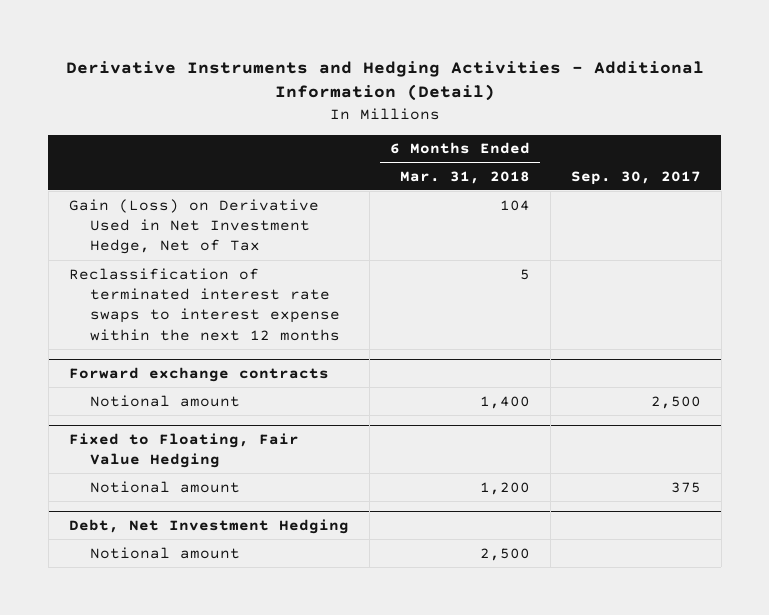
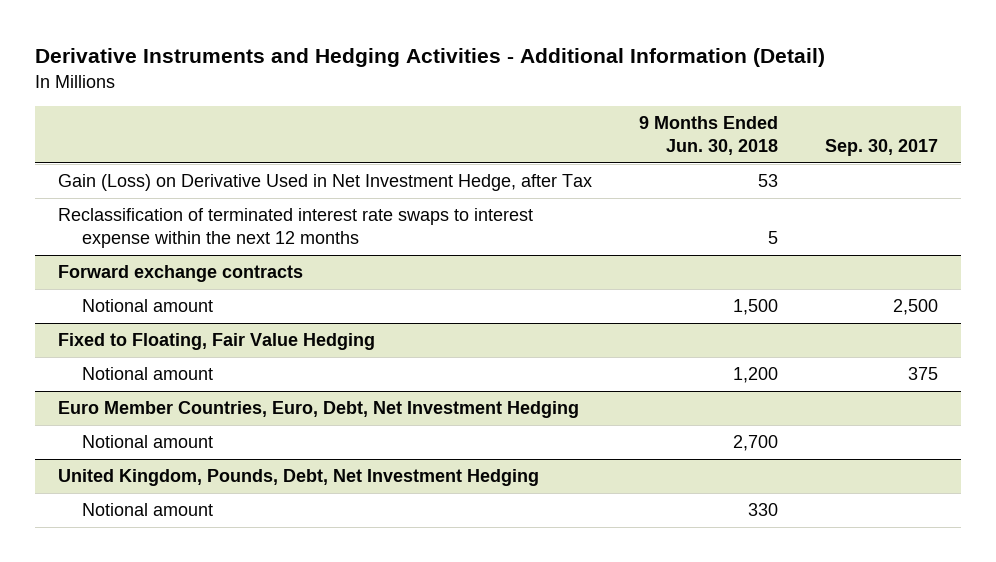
- | 6 Months Ended Mar. 31, 2018 | Sep. 30, 2017
+ | 9 Months Ended Jun. 30, 2018 | Sep. 30, 2017
- Gain (Loss) on Derivative Used in Net Investment Hedge, Net of Tax | 104 |
+ Gain (Loss) on Derivative Used in Net Investment Hedge, after Tax | 53 |
- Debt, Net Investment Hedging
+ Euro Member Countries, Euro, Debt, Net Investment Hedging
+ United Kingdom, Pounds, Debt, Net Investment Hedging
+ Notional amount | 330 |

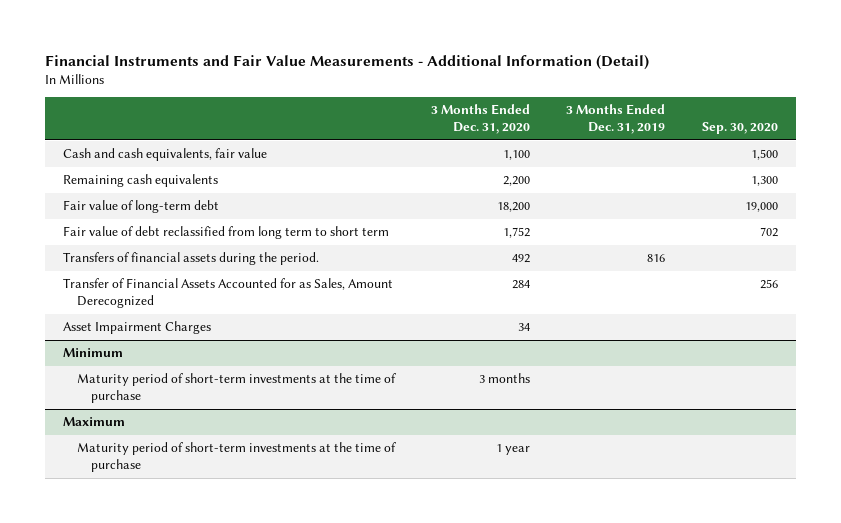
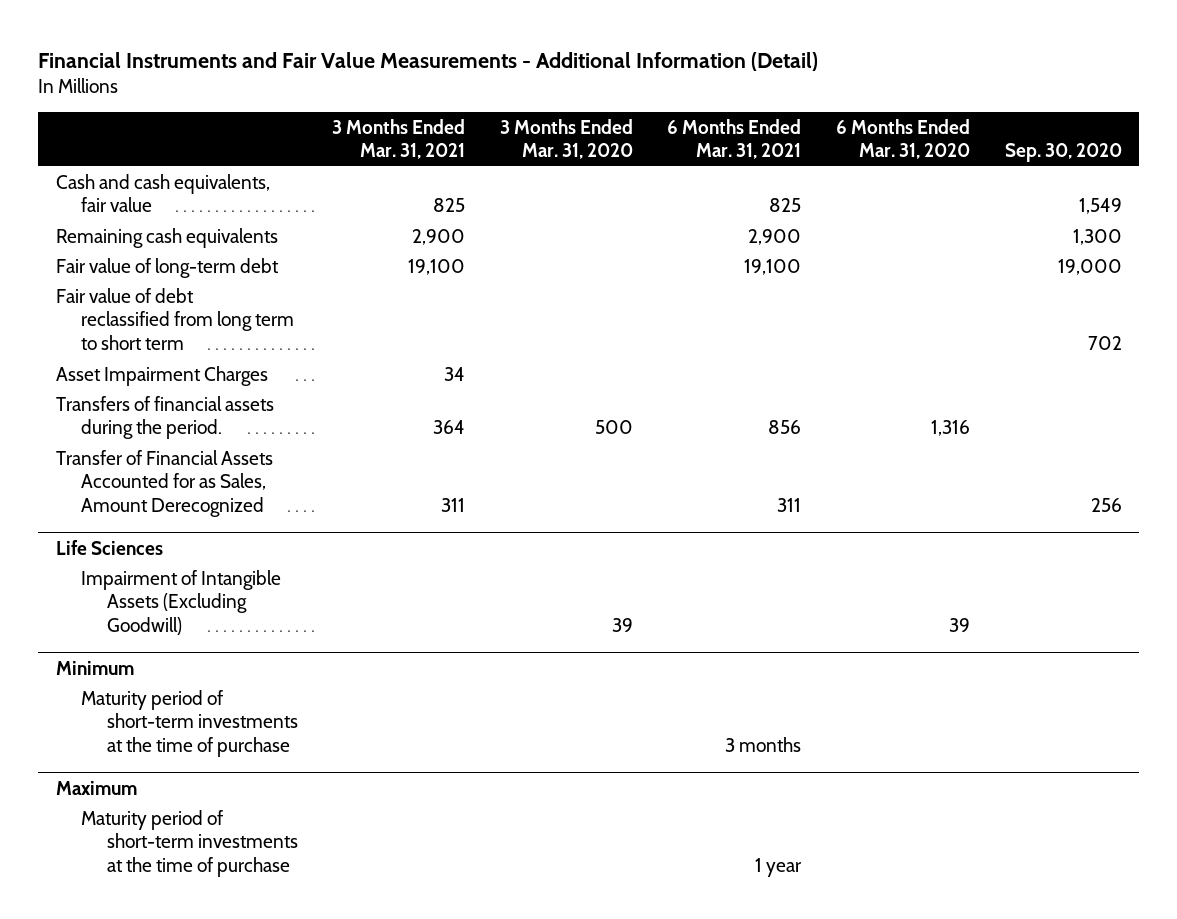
- | 3 Months Ended Dec. 31, 2020 | 3 Months Ended Dec. 31, 2019 | Sep. 30, 2020
+ | 3 Months Ended Mar. 31, 2021 | 3 Months Ended Mar. 31, 2020 | 6 Months Ended Mar. 31, 2021 | 6 Months Ended Mar. 31, 2020 | Sep. 30, 2020
- Cash and cash equivalents, fair value | 1,100 | | 1,500
+ Cash and cash equivalents, fair value | 825 | | 825 | | 1,549
moved up: Asset Impairment Charges | 34 | | | |
+ Life Sciences
+ Impairment of Intangible Assets (Excluding Goodwill) | | 39 | | 39 |

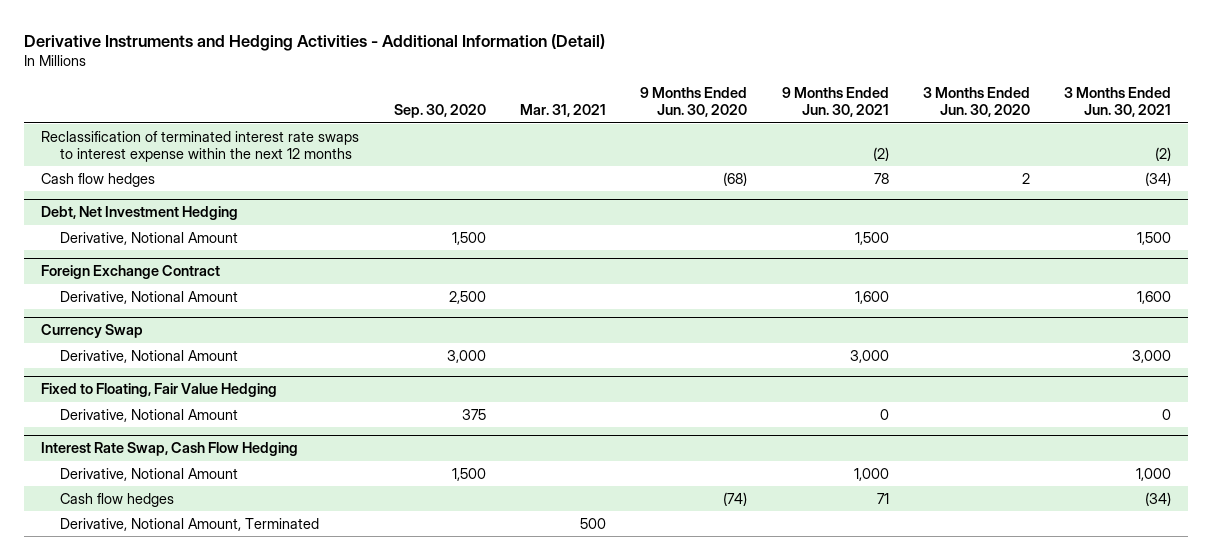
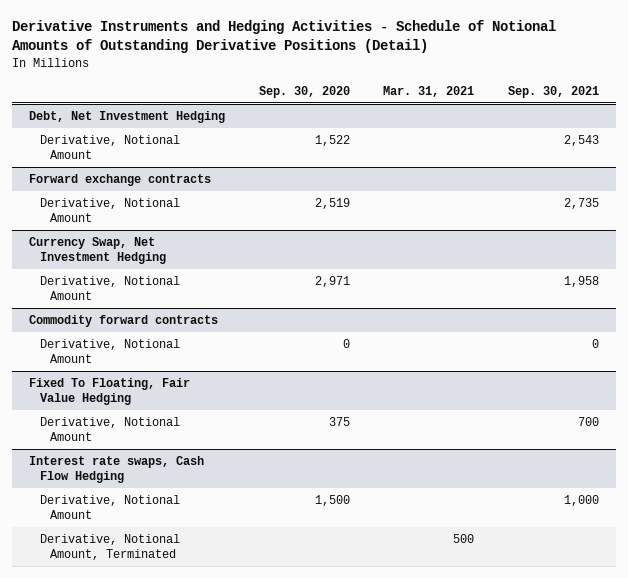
- Derivative Instruments and Hedging Activities - Additional Information (Detail)
+ Derivative Instruments and Hedging Activities - Schedule of Notional Amounts of Outstanding Derivative Positions (Detail)
- | Sep. 30, 2020 | Mar. 31, 2021 | 9 Months Ended Jun. 30, 2020 | 9 Months Ended Jun. 30, 2021 | 3 Months Ended Jun. 30, 2020 | 3 Months Ended Jun. 30, 2021
+ | Sep. 30, 2020 | Mar. 31, 2021 | Sep. 30, 2021
- Reclassification of terminated interest rate swaps to interest expense within the next 12 months | | | | (2) | | (2)
- Cash flow hedges | | | (68) | 78 | 2 | (34)
@ Debt, Net Investment Hedging
- Derivative, Notional Amount | 1,500 | | | 1,500 | | 1,500
- Foreign Exchange Contract
- Derivative, Notional Amount | 2,500 | | | 1,600 | | 1,600
- Currency Swap
- Derivative, Notional Amount | 3,000 | | | 3,000 | | 3,000
- Fixed to Floating, Fair Value Hedging
@ Debt, Net Investment Hedging
+ Derivative, Notional Amount | 1,522 | | 2,543
+ Forward exchange contracts
+ Derivative, Notional Amount | 2,519 | | 2,735
+ Currency Swap, Net Investment Hedging
+ Derivative, Notional Amount | 2,971 | | 1,958
+ Commodity forward contracts
+ Derivative, Notional Amount | 0 | | 0
+ Fixed To Floating, Fair Value Hedging
- Interest Rate Swap, Cash Flow Hedging
+ Interest rate swaps, Cash Flow Hedging
- Cash flow hedges | | | (74) | 71 | | (34)

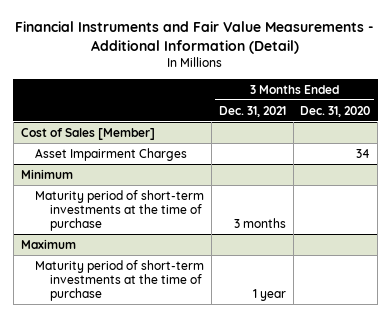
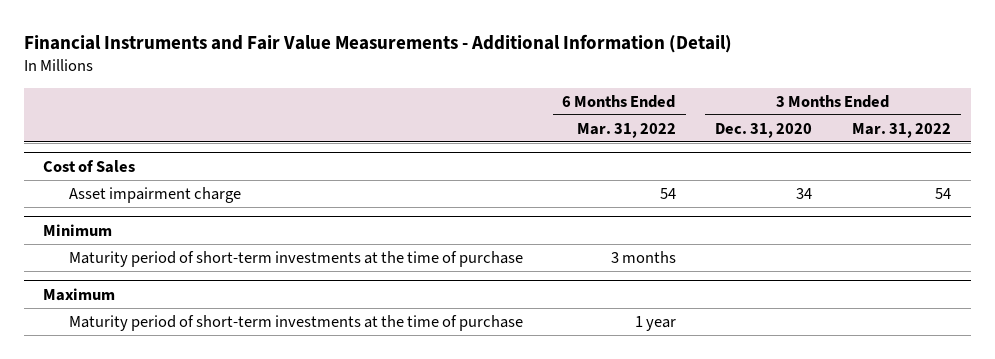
- | 3 Months Ended Dec. 31, 2021 | 3 Months Ended Dec. 31, 2020
+ | 6 Months Ended Mar. 31, 2022 | 3 Months Ended Dec. 31, 2020 | 3 Months Ended Mar. 31, 2022
- Cost of Sales [Member]
- Asset Impairment Charges | | 34
+ Cost of Sales
+ Asset impairment charge | 54 | 34 | 54

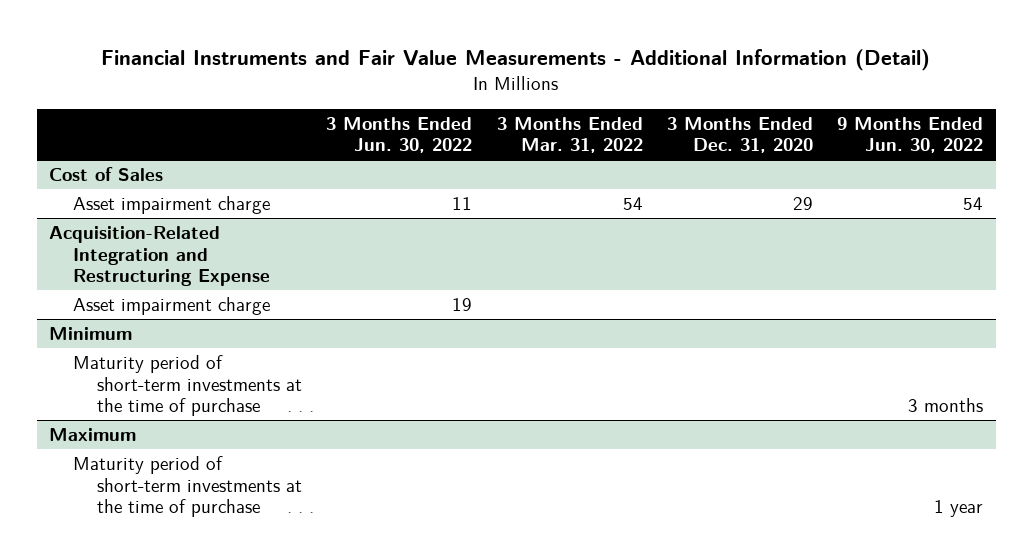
- | 6 Months Ended Mar. 31, 2022 | 3 Months Ended Dec. 31, 2020 | 3 Months Ended Mar. 31, 2022
+ | 3 Months Ended Jun. 30, 2022 | 3 Months Ended Mar. 31, 2022 | 3 Months Ended Dec. 31, 2020 | 9 Months Ended Jun. 30, 2022
@ Cost of Sales
- Asset impairment charge | 54 | 34 | 54
+ Asset impairment charge | 11 | 54 | 29 | 54
+ Acquisition-Related Integration and Restructuring Expense
+ Asset impairment charge | 19 | | |

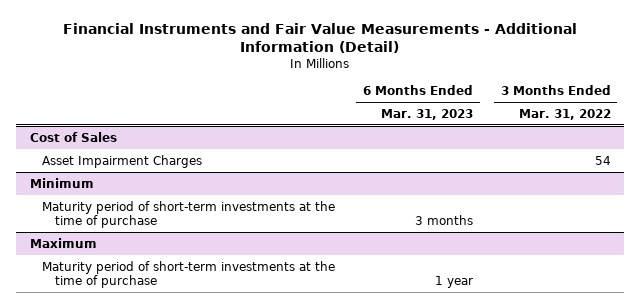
- | 3 Months Ended Jun. 30, 2022 | 3 Months Ended Mar. 31, 2022 | 3 Months Ended Dec. 31, 2020 | 9 Months Ended Jun. 30, 2022
+ | 6 Months Ended Mar. 31, 2023 | 3 Months Ended Mar. 31, 2022
@ Cost of Sales
- Asset impairment charge | 11 | 54 | 29 | 54
- Acquisition-Related Integration and Restructuring Expense
- Asset impairment charge | 19 | | |
@ Cost of Sales
+ Asset Impairment Charges | | 54

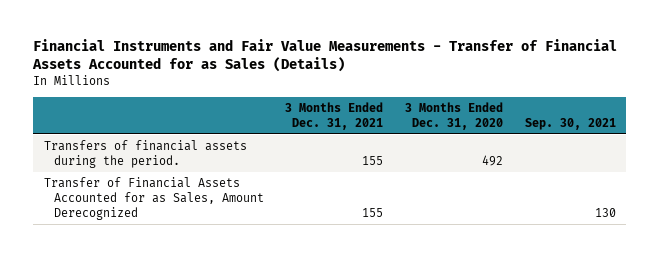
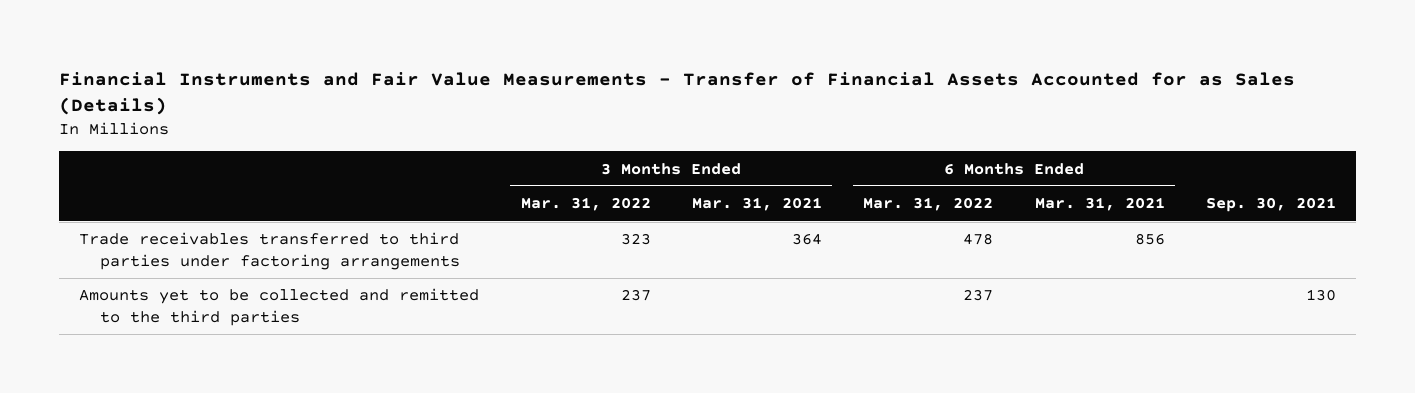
- | 3 Months Ended Dec. 31, 2021 | 3 Months Ended Dec. 31, 2020 | Sep. 30, 2021
+ | 3 Months Ended Mar. 31, 2022 | 3 Months Ended Mar. 31, 2021 | 6 Months Ended Mar. 31, 2022 | 6 Months Ended Mar. 31, 2021 | Sep. 30, 2021
- Transfers of financial assets during the period. | 155 | 492 |
- Transfer of Financial Assets Accounted for as Sales, Amount Derecognized | 155 | | 130
+ Trade receivables transferred to third parties under factoring arrangements | 323 | 364 | 478 | 856 |
+ Amounts yet to be collected and remitted to the third parties | 237 | | 237 | | 130

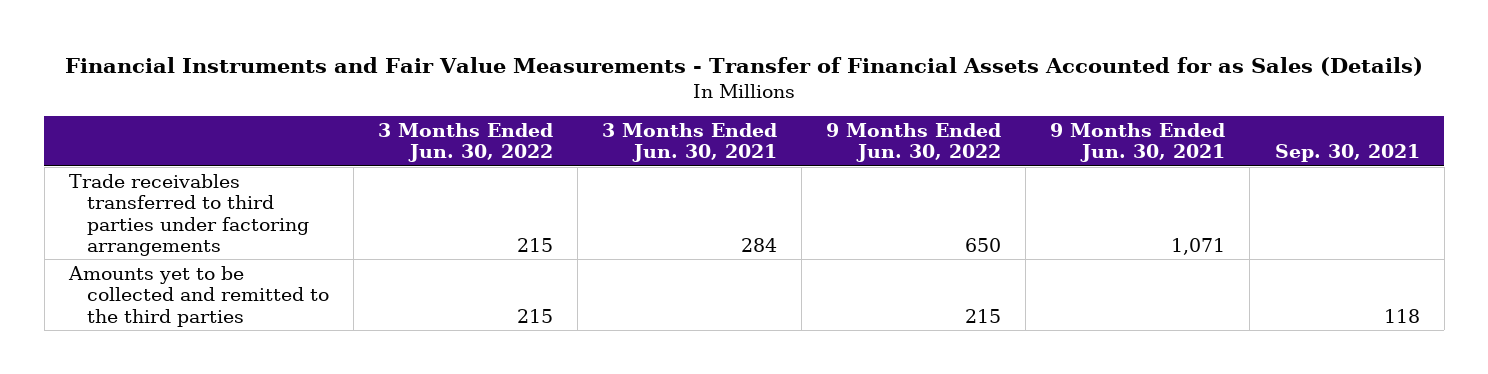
- | 3 Months Ended Mar. 31, 2022 | 3 Months Ended Mar. 31, 2021 | 6 Months Ended Mar. 31, 2022 | 6 Months Ended Mar. 31, 2021 | Sep. 30, 2021
+ | 3 Months Ended Jun. 30, 2022 | 3 Months Ended Jun. 30, 2021 | 9 Months Ended Jun. 30, 2022 | 9 Months Ended Jun. 30, 2021 | Sep. 30, 2021
- Amounts yet to be collected and remitted to the third parties | 237 | | 237 | | 130
+ Amounts yet to be collected and remitted to the third parties | 215 | | 215 | | 118

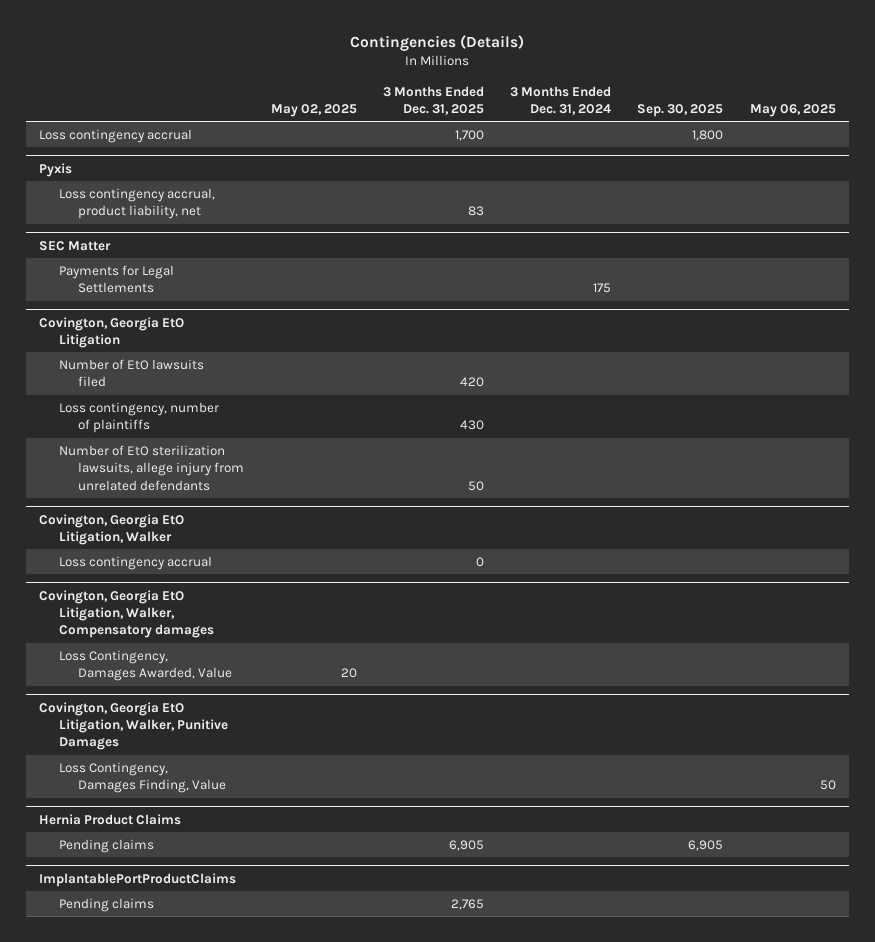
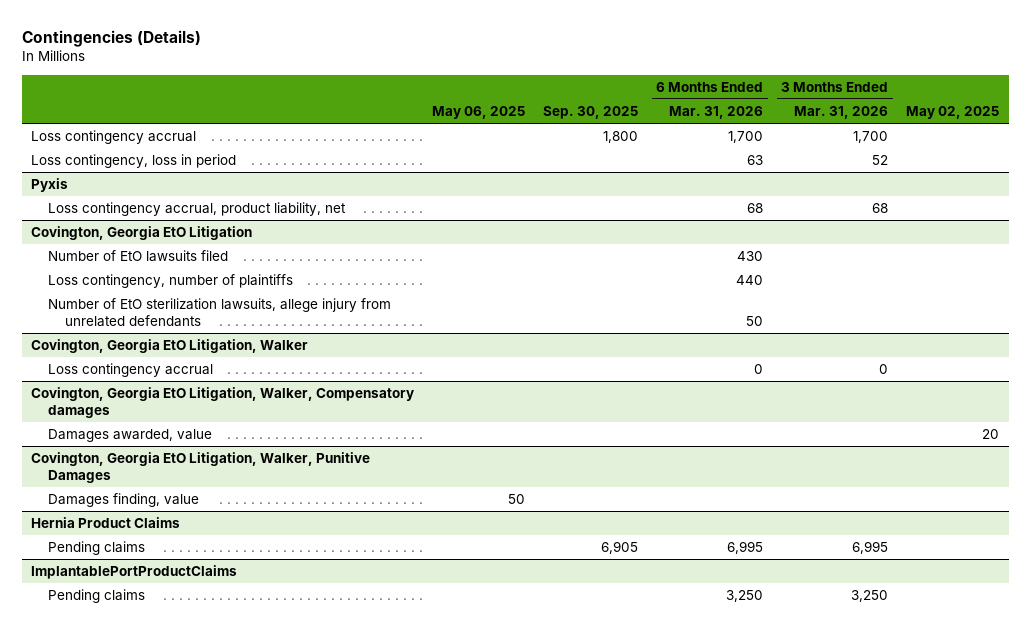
- | May 02, 2025 | 3 Months Ended Dec. 31, 2025 | 3 Months Ended Dec. 31, 2024 | Sep. 30, 2025 | May 06, 2025
+ | May 06, 2025 | Sep. 30, 2025 | 6 Months Ended Mar. 31, 2026 | 3 Months Ended Mar. 31, 2026 | May 02, 2025
+ Loss contingency, loss in period | | | 63 | 52 |
- SEC Matter
- Payments for Legal Settlements | | | 175 | |
@ Covington, Georgia EtO Litigation, Walker, Compensatory damages
- Loss Contingency, Damages Awarded, Value | 20 | | | |
+ Damages awarded, value | | | | | 20
@ Covington, Georgia EtO Litigation, Walker, Punitive Damages
- Loss Contingency, Damages Finding, Value | | | | | 50
+ Damages finding, value | 50 | | | |

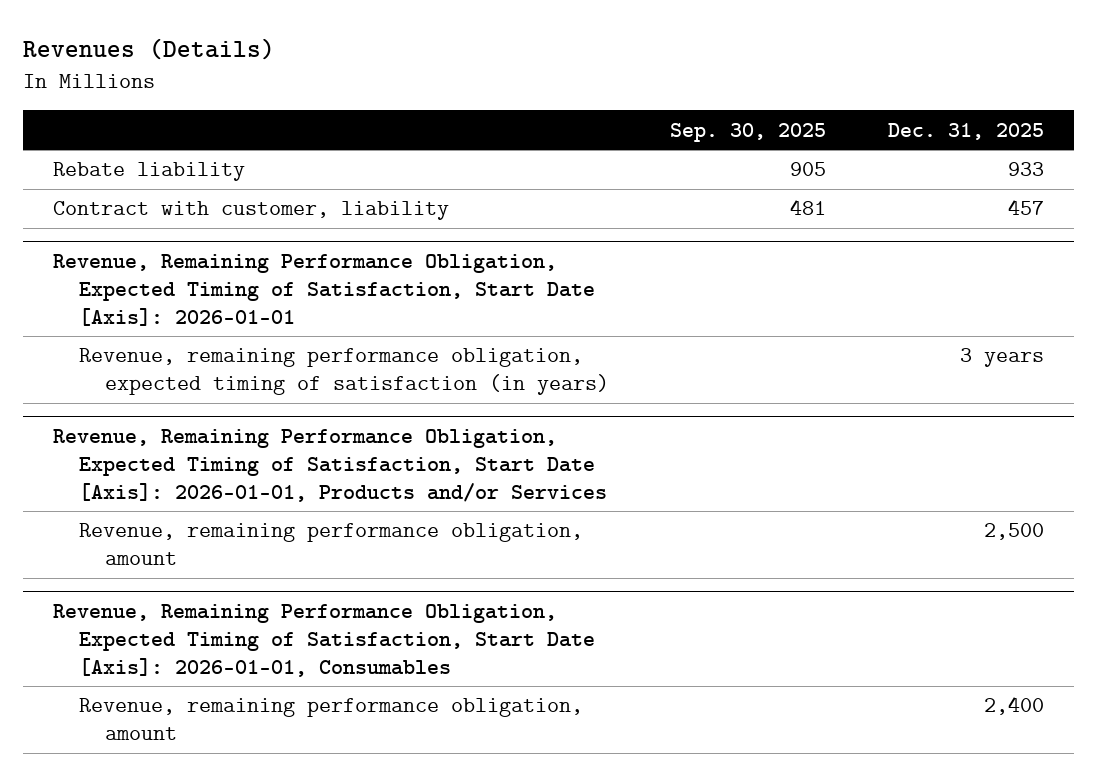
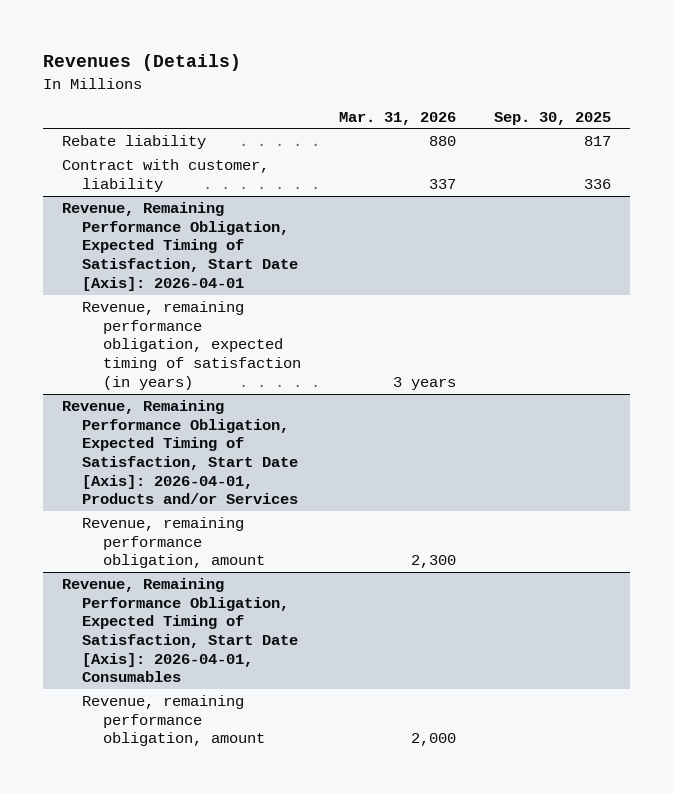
- | Sep. 30, 2025 | Dec. 31, 2025
+ | Mar. 31, 2026 | Sep. 30, 2025
- Rebate liability | 905 | 933
- Contract with customer, liability | 481 | 457
- Revenue, Remaining Performance Obligation, Expected Timing of Satisfaction, Start Date [Axis]: 2026-01-01
- Revenue, remaining performance obligation, expected timing of satisfaction (in years) | | 3 years
- Revenue, Remaining Performance Obligation, Expected Timing of Satisfaction, Start Date [Axis]: 2026-01-01, Products and/or Services
+ Rebate liability | 880 | 817
+ Contract with customer, liability | 337 | 336
+ Revenue, Remaining Performance Obligation, Expected Timing of Satisfaction, Start Date [Axis]: 2026-04-01
+ Revenue, remaining performance obligation, expected timing of satisfaction (in years) | 3 years |
+ Revenue, Remaining Performance Obligation, Expected Timing of Satisfaction, Start Date [Axis]: 2026-04-01, Products and/or Services
- Revenue, Remaining Performance Obligation, Expected Timing of Satisfaction, Start Date [Axis]: 2026-01-01, Consumables
+ Revenue, Remaining Performance Obligation, Expected Timing of Satisfaction, Start Date [Axis]: 2026-04-01, Consumables

